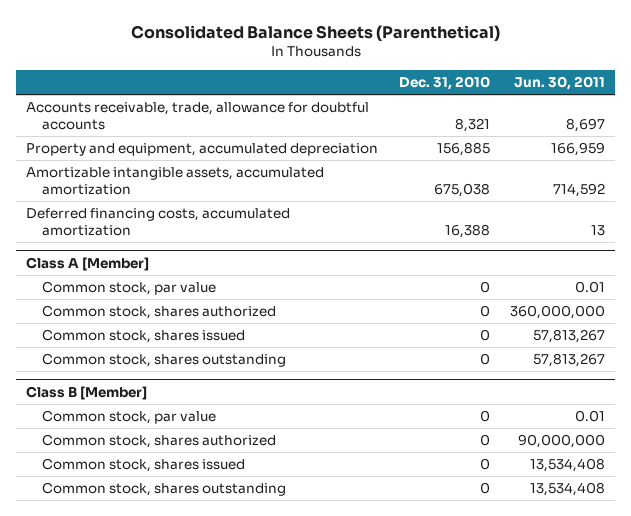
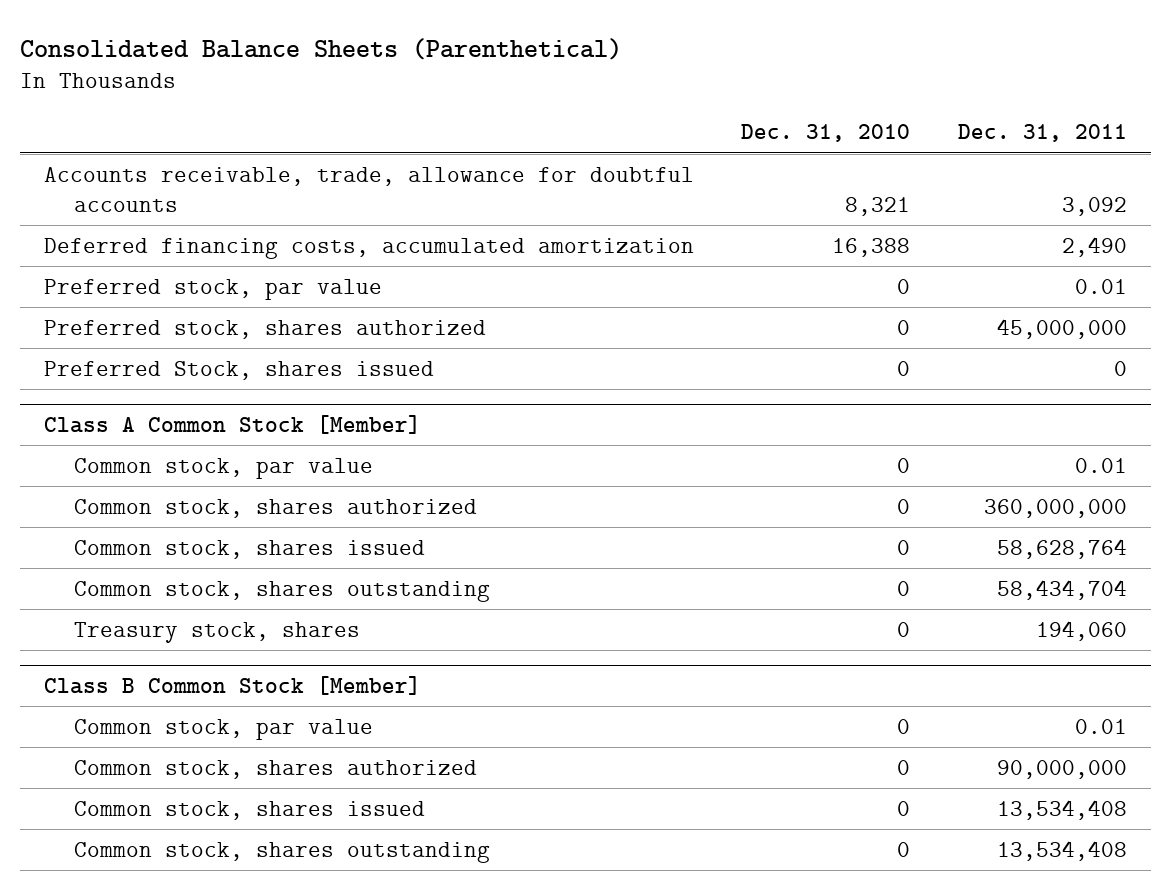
- | Dec. 31, 2010 | Jun. 30, 2011
+ | Dec. 31, 2010 | Dec. 31, 2011
- Property and equipment, accumulated depreciation | 156,885 | 166,959
- Amortizable intangible assets, accumulated amortization | 675,038 | 714,592
- Class A [Member]
+ Preferred stock, par value | 0 | 0.01
+ Preferred stock, shares authorized | 0 | 45,000,000
+ Preferred Stock, shares issued | 0 | 0
+ Class A Common Stock [Member]
- Class B [Member]
+ Treasury stock, shares | 0 | 194,060
+ Class B Common Stock [Member]

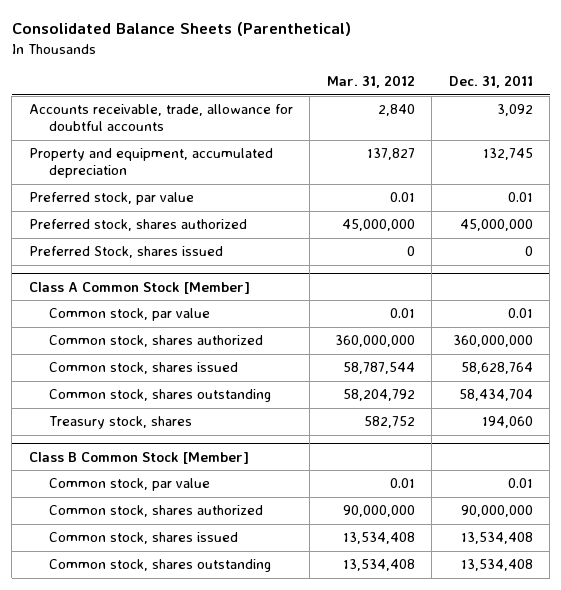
- | Dec. 31, 2010 | Dec. 31, 2011
+ | Mar. 31, 2012 | Dec. 31, 2011
- Deferred financing costs, accumulated amortization | 16,388 | 2,490
+ Property and equipment, accumulated depreciation | 137,827 | 132,745

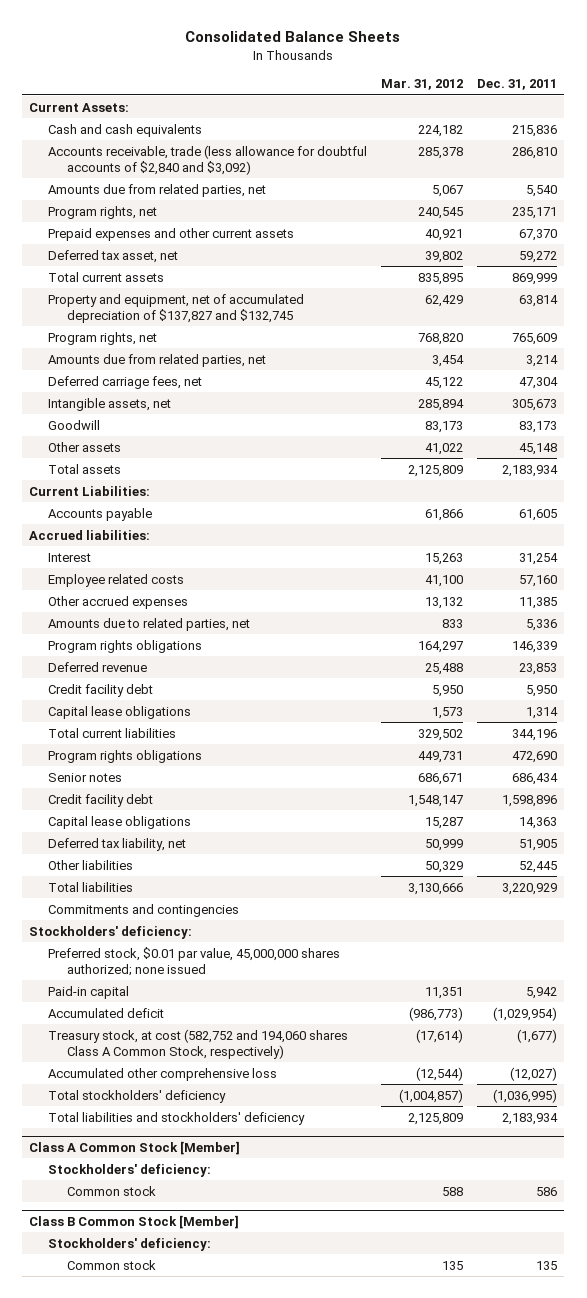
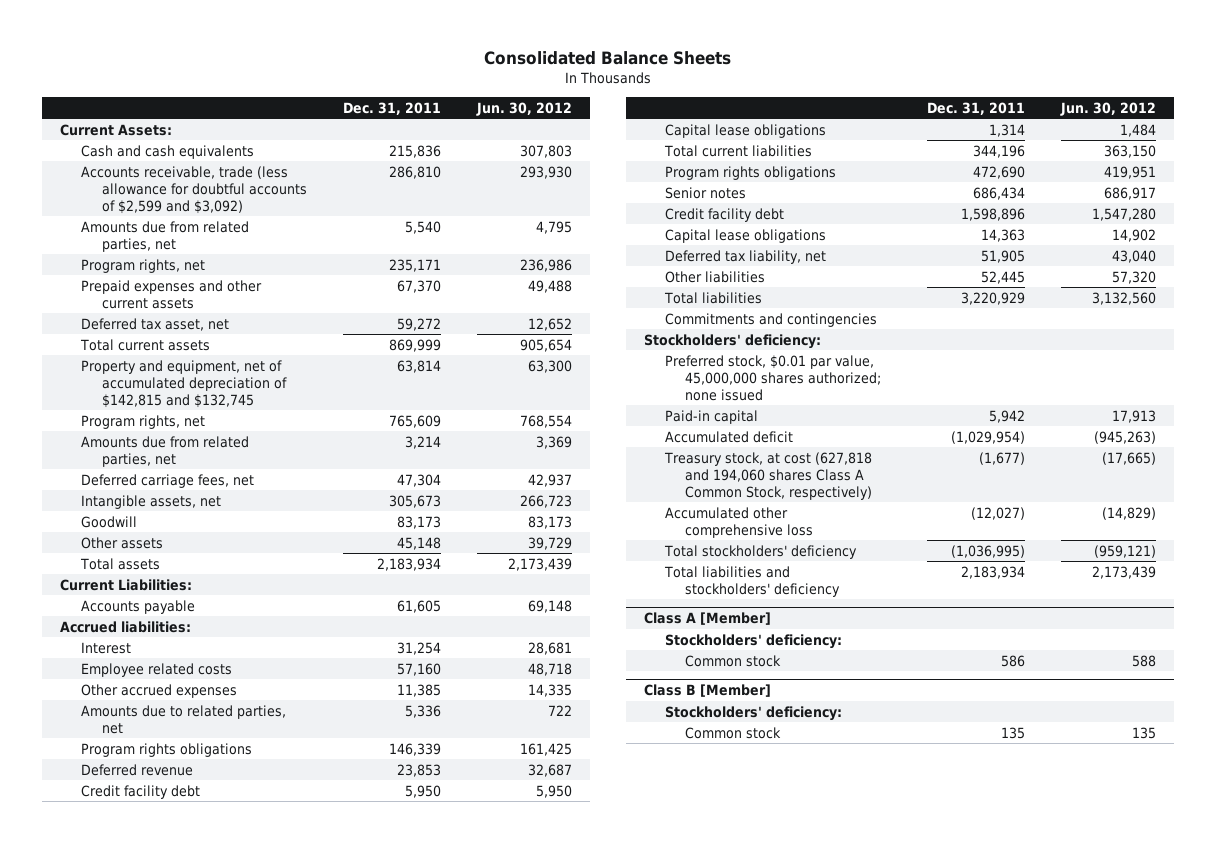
- | Mar. 31, 2012 | Dec. 31, 2011
+ | Dec. 31, 2011 | Jun. 30, 2012
- Accounts receivable, trade (less allowance for doubtful accounts of $2,840 and $3,092) | 285,378 | 286,810
+ Accounts receivable, trade (less allowance for doubtful accounts of $2,599 and $3,092) | 286,810 | 293,930
- Property and equipment, net of accumulated depreciation of $137,827 and $132,745 | 62,429 | 63,814
+ Property and equipment, net of accumulated depreciation of $142,815 and $132,745 | 63,814 | 63,300
- Treasury stock, at cost (582,752 and 194,060 shares Class A Common Stock, respectively) | (17,614) | (1,677)
+ Treasury stock, at cost (627,818 and 194,060 shares Class A Common Stock, respectively) | (1,677) | (17,665)
- Class A Common Stock [Member]
+ Class A [Member]
- Class B Common Stock [Member]
+ Class B [Member]

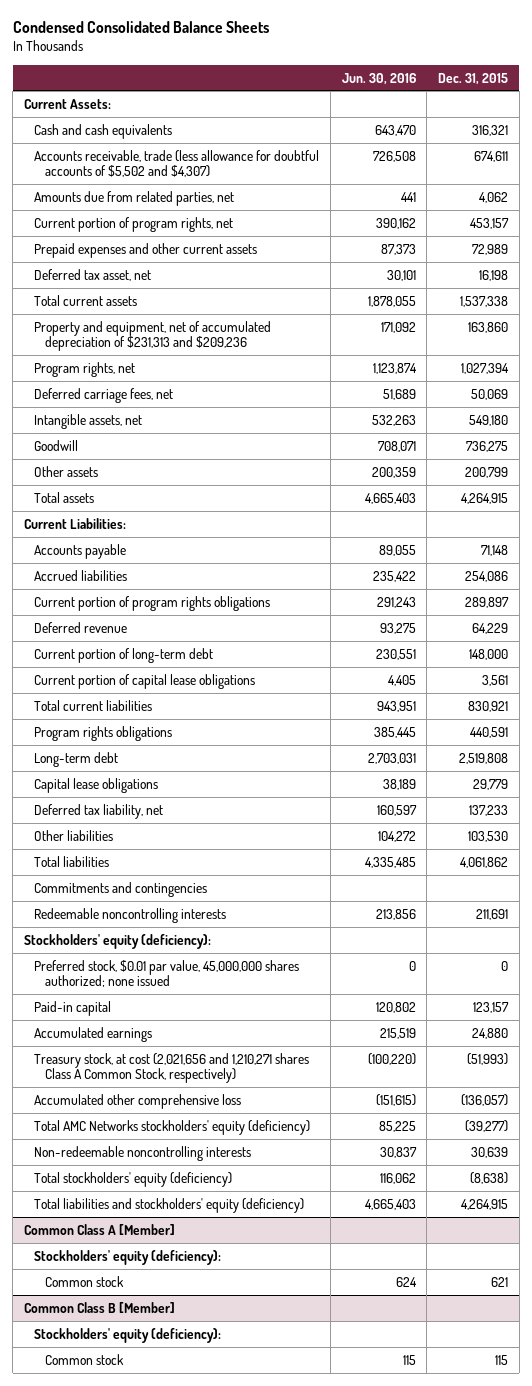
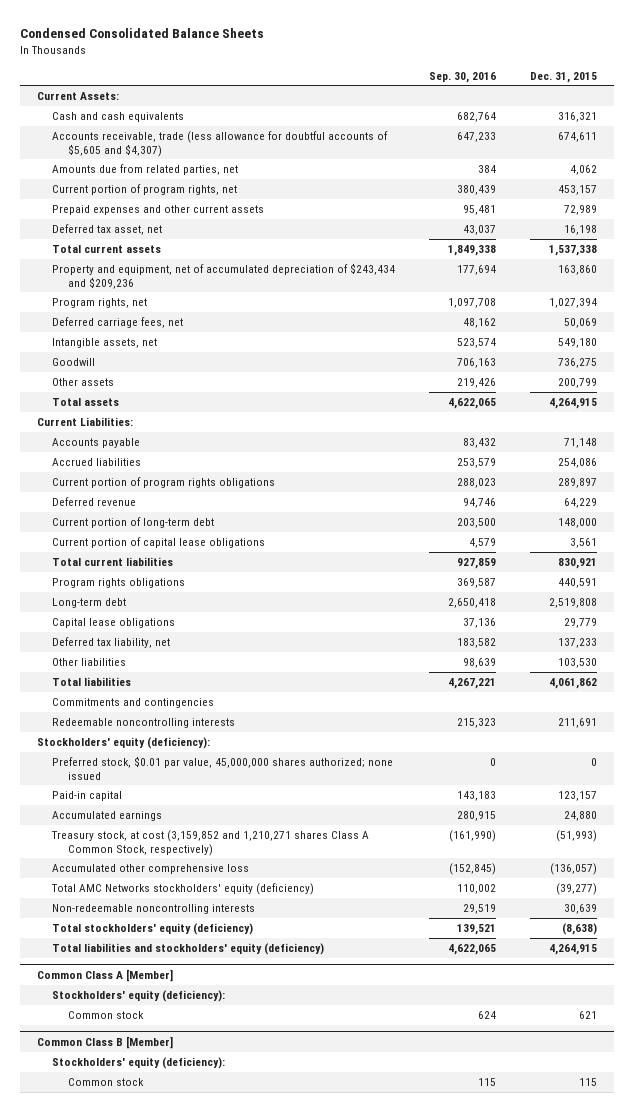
- | Jun. 30, 2016 | Dec. 31, 2015
+ | Sep. 30, 2016 | Dec. 31, 2015
- Accounts receivable, trade (less allowance for doubtful accounts of $5,502 and $4,307) | 726,508 | 674,611
+ Accounts receivable, trade (less allowance for doubtful accounts of $5,605 and $4,307) | 647,233 | 674,611
- Property and equipment, net of accumulated depreciation of $231,313 and $209,236 | 171,092 | 163,860
+ Property and equipment, net of accumulated depreciation of $243,434 and $209,236 | 177,694 | 163,860
- Treasury stock, at cost (2,021,656 and 1,210,271 shares Class A Common Stock, respectively) | (100,220) | (51,993)
+ Treasury stock, at cost (3,159,852 and 1,210,271 shares Class A Common Stock, respectively) | (161,990) | (51,993)

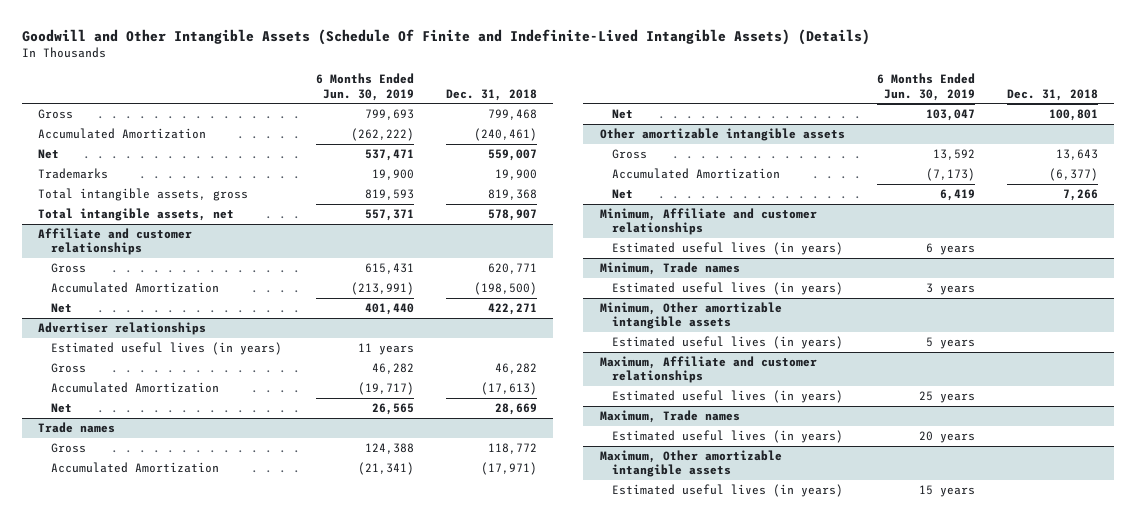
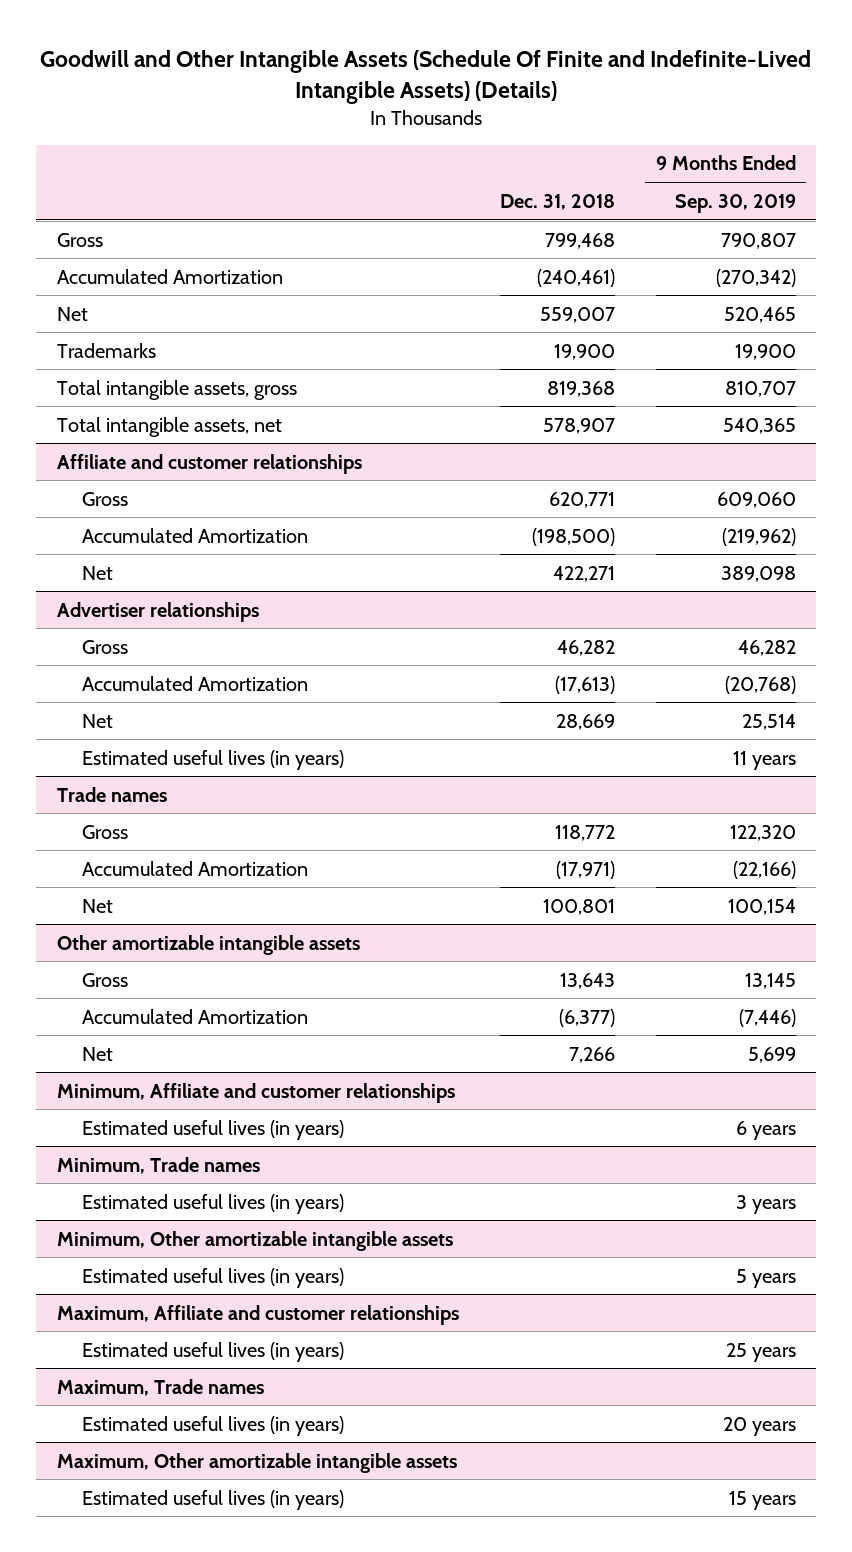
- | 6 Months Ended Jun. 30, 2019 | Dec. 31, 2018
+ | Dec. 31, 2018 | 9 Months Ended Sep. 30, 2019
@ Advertiser relationships
moved down: Estimated useful lives (in years) | | 11 years

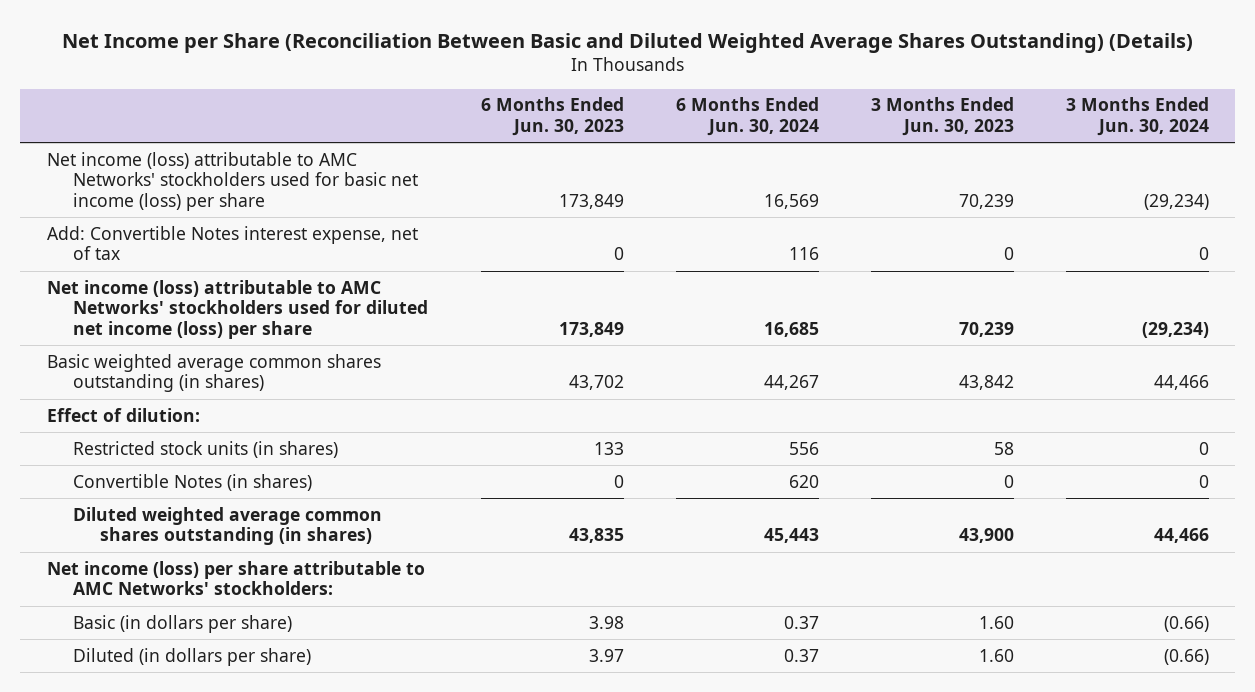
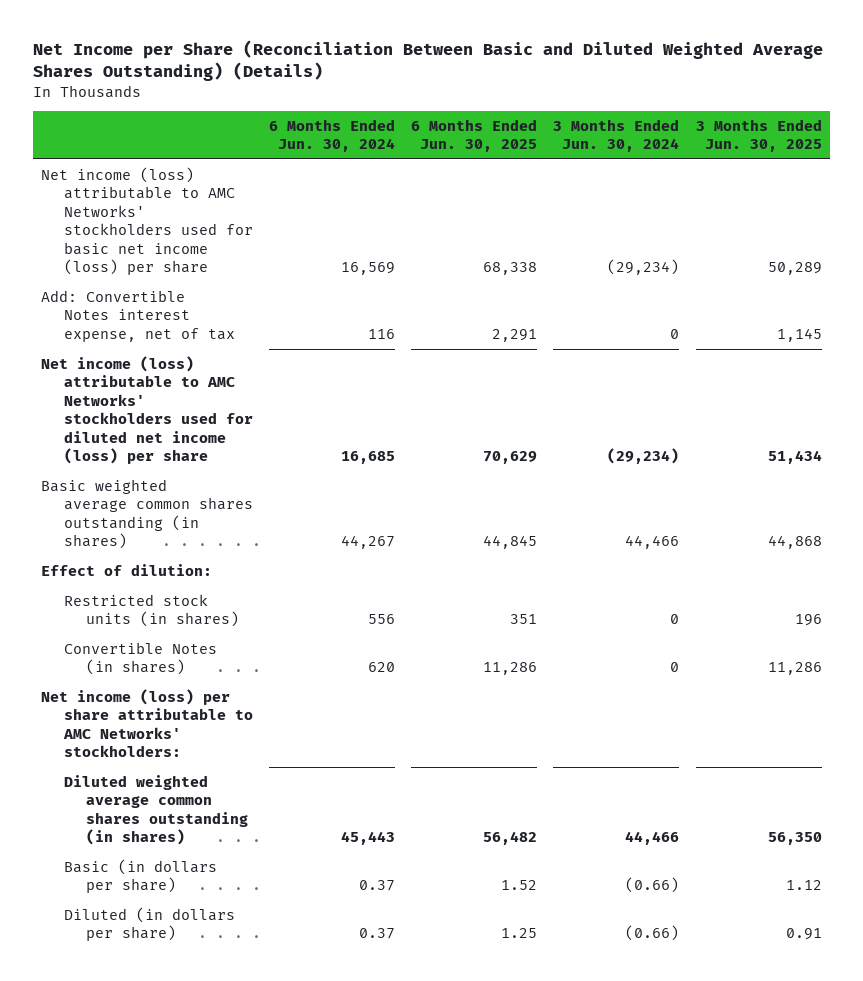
- | 6 Months Ended Jun. 30, 2023 | 6 Months Ended Jun. 30, 2024 | 3 Months Ended Jun. 30, 2023 | 3 Months Ended Jun. 30, 2024
+ | 6 Months Ended Jun. 30, 2024 | 6 Months Ended Jun. 30, 2025 | 3 Months Ended Jun. 30, 2024 | 3 Months Ended Jun. 30, 2025
moved down: Diluted weighted average common shares outstanding (in shares) | 45,443 | 56,482 | 44,466 | 56,350

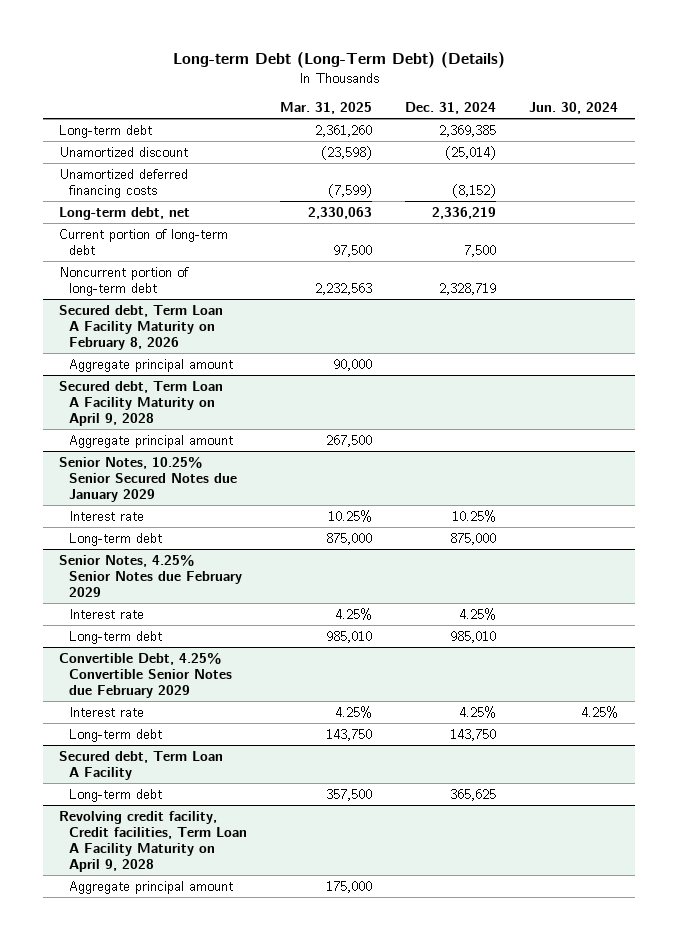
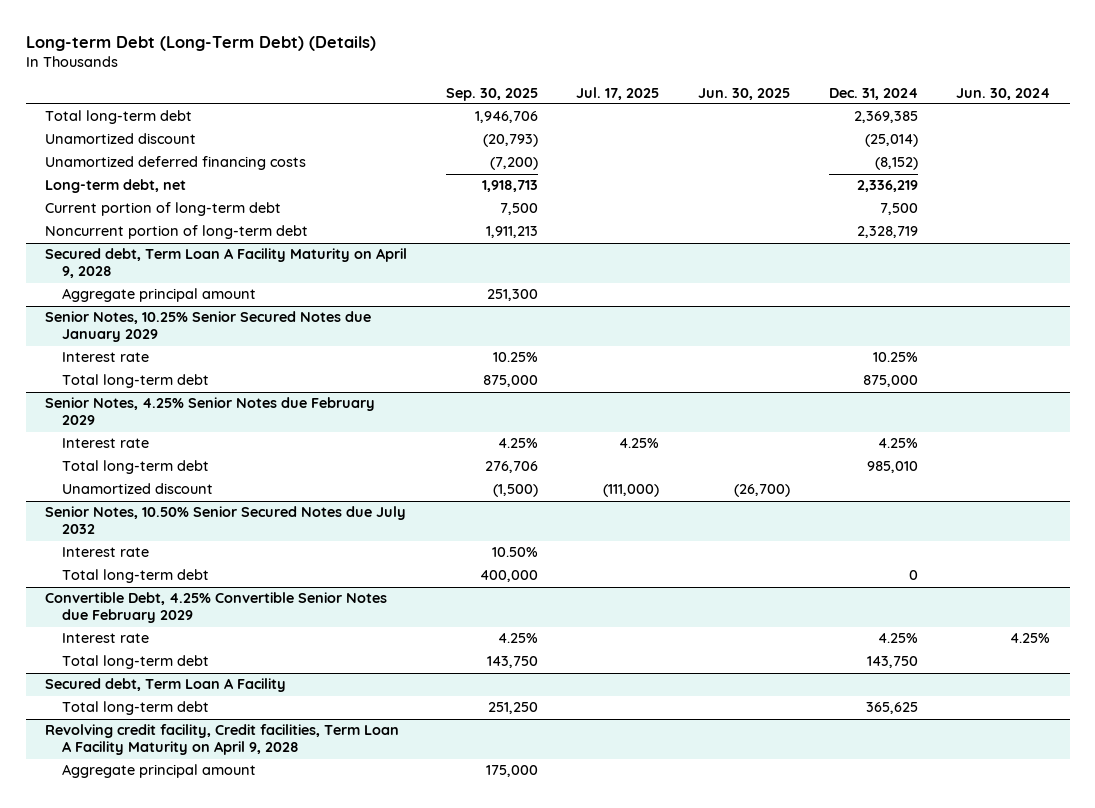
- | Mar. 31, 2025 | Dec. 31, 2024 | Jun. 30, 2024
+ | Sep. 30, 2025 | Jul. 17, 2025 | Jun. 30, 2025 | Dec. 31, 2024 | Jun. 30, 2024
- Long-term debt | 2,361,260 | 2,369,385 |
+ Total long-term debt | 1,946,706 | | | 2,369,385 |
- Secured debt, Term Loan A Facility Maturity on February 8, 2026
- Aggregate principal amount | 90,000 | |
@ Senior Notes, 10.25% Senior Secured Notes due January 2029
- Long-term debt | 875,000 | 875,000 |
+ Total long-term debt | 875,000 | | | 875,000 |
@ Senior Notes, 4.25% Senior Notes due February 2029
- Long-term debt | 985,010 | 985,010 |
+ Total long-term debt | 276,706 | | | 985,010 |
+ Unamortized discount | (1,500) | (111,000) | (26,700) | |
+ Senior Notes, 10.50% Senior Secured Notes due July 2032
+ Interest rate | 10.50% | | | |
+ Total long-term debt | 400,000 | | | 0 |
@ Convertible Debt, 4.25% Convertible Senior Notes due February 2029
- Long-term debt | 143,750 | 143,750 |
+ Total long-term debt | 143,750 | | | 143,750 |
@ Secured debt, Term Loan A Facility
- Long-term debt | 357,500 | 365,625 |
+ Total long-term debt | 251,250 | | | 365,625 |

